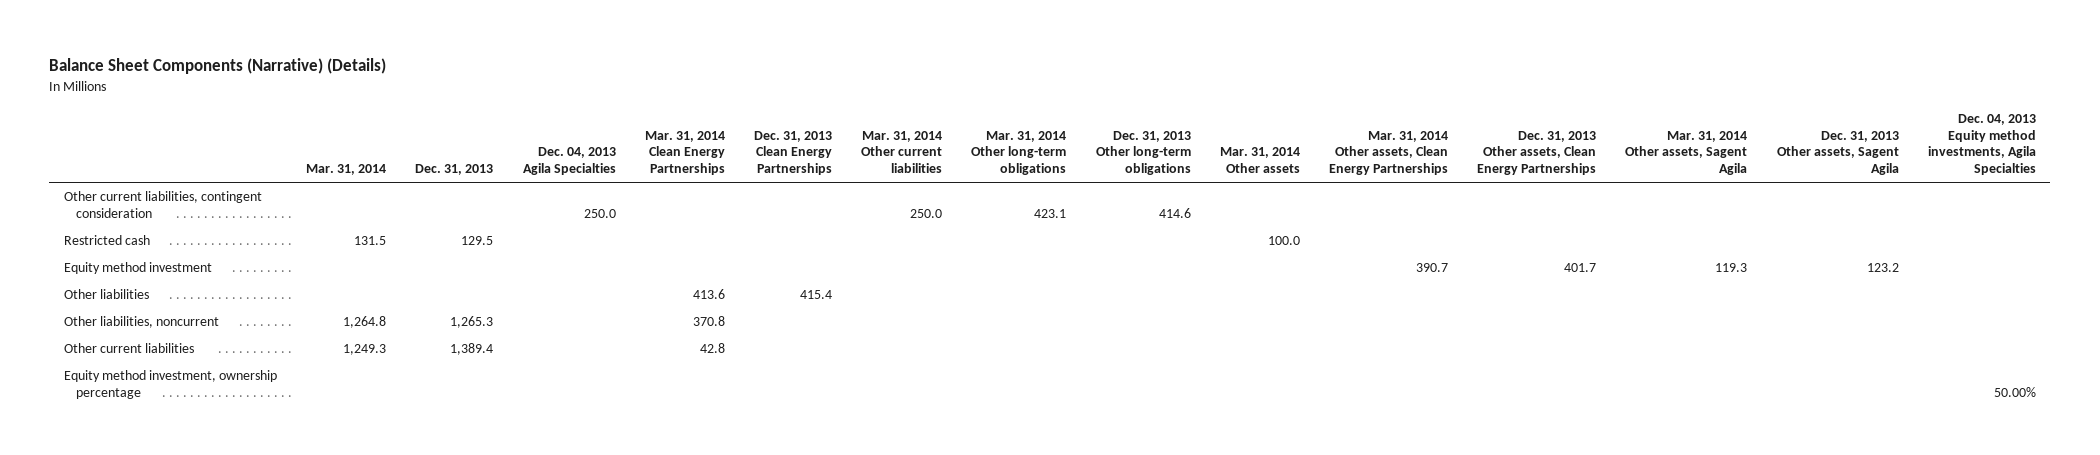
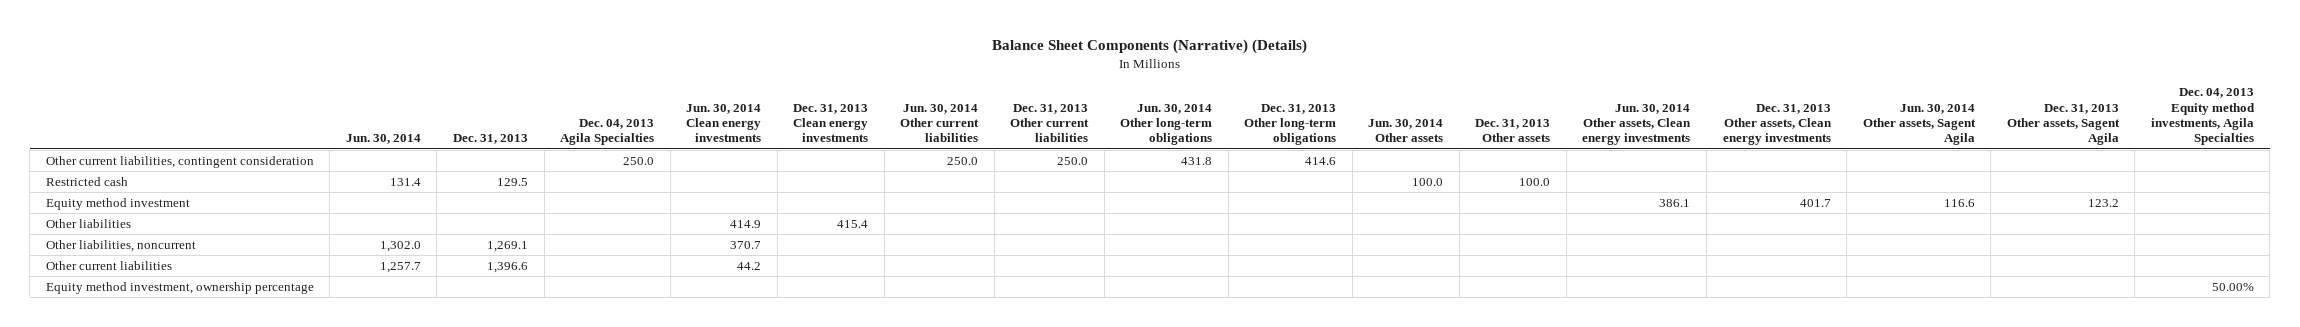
- | Mar. 31, 2014 | Dec. 31, 2013 | Dec. 04, 2013 Agila Specialties | Mar. 31, 2014 Clean Energy Partnerships | Dec. 31, 2013 Clean Energy Partnerships | Mar. 31, 2014 Other current liabilities | Mar. 31, 2014 Other long-term obligations | Dec. 31, 2013 Other long-term obligations | Mar. 31, 2014 Other assets | Mar. 31, 2014 Other assets, Clean Energy Partnerships | Dec. 31, 2013 Other assets, Clean Energy Partnerships | Mar. 31, 2014 Other assets, Sagent Agila | Dec. 31, 2013 Other assets, Sagent Agila | Dec. 04, 2013 Equity method investments, Agila Specialties
+ | Jun. 30, 2014 | Dec. 31, 2013 | Dec. 04, 2013 Agila Specialties | Jun. 30, 2014 Clean energy investments | Dec. 31, 2013 Clean energy investments | Jun. 30, 2014 Other current liabilities | Dec. 31, 2013 Other current liabilities | Jun. 30, 2014 Other long-term obligations | Dec. 31, 2013 Other long-term obligations | Jun. 30, 2014 Other assets | Dec. 31, 2013 Other assets | Jun. 30, 2014 Other assets, Clean energy investments | Dec. 31, 2013 Other assets, Clean energy investments | Jun. 30, 2014 Other assets, Sagent Agila | Dec. 31, 2013 Other assets, Sagent Agila | Dec. 04, 2013 Equity method investments, Agila Specialties
- Other liabilities, noncurrent | 1,264.8 | 1,265.3 | | 370.8 | | | | | | | | | |
- Other current liabilities | 1,249.3 | 1,389.4 | | 42.8 | | | | | | | | | |
+ Other liabilities, noncurrent | 1,302.0 | 1,269.1 | | 370.7 | | | | | | | | | | | |
+ Other current liabilities | 1,257.7 | 1,396.6 | | 44.2 | | | | | | | | | | | |

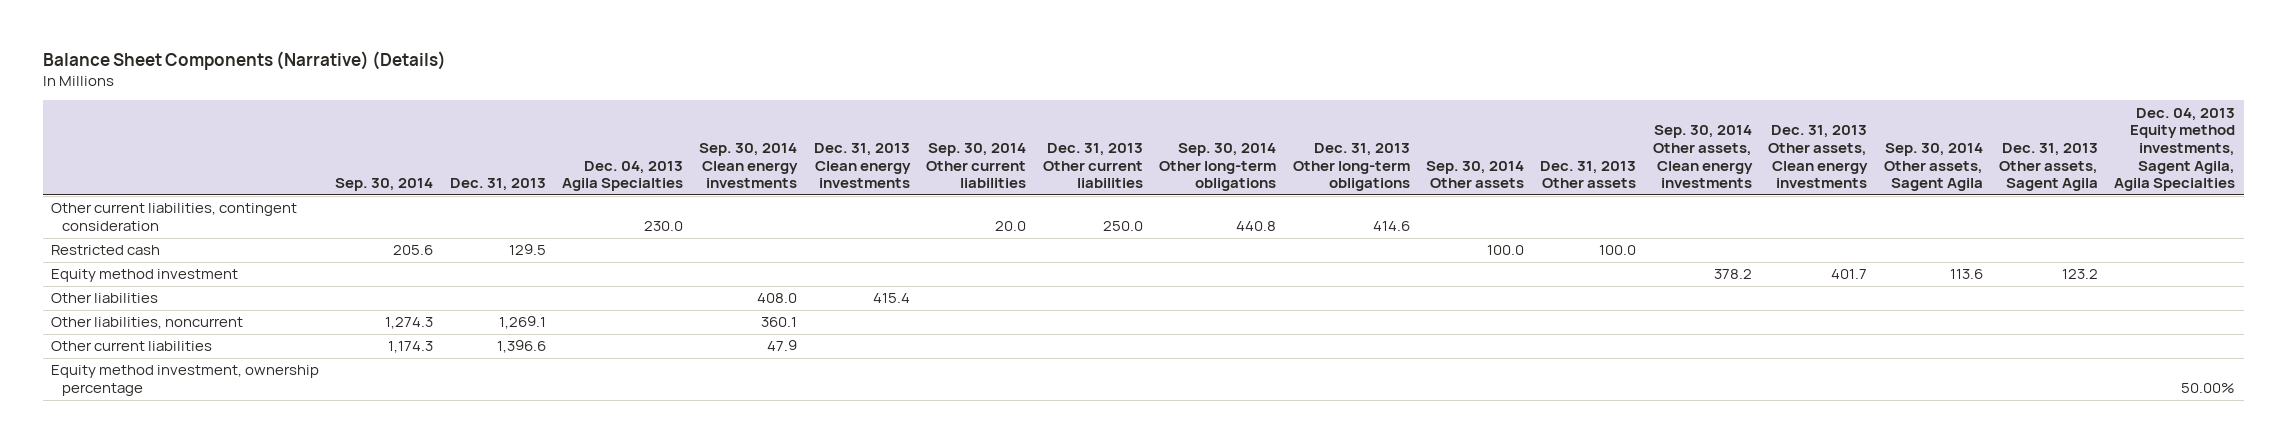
- | Jun. 30, 2014 | Dec. 31, 2013 | Dec. 04, 2013 Agila Specialties | Jun. 30, 2014 Clean energy investments | Dec. 31, 2013 Clean energy investments | Jun. 30, 2014 Other current liabilities | Dec. 31, 2013 Other current liabilities | Jun. 30, 2014 Other long-term obligations | Dec. 31, 2013 Other long-term obligations | Jun. 30, 2014 Other assets | Dec. 31, 2013 Other assets | Jun. 30, 2014 Other assets, Clean energy investments | Dec. 31, 2013 Other assets, Clean energy investments | Jun. 30, 2014 Other assets, Sagent Agila | Dec. 31, 2013 Other assets, Sagent Agila | Dec. 04, 2013 Equity method investments, Agila Specialties
+ | Sep. 30, 2014 | Dec. 31, 2013 | Dec. 04, 2013 Agila Specialties | Sep. 30, 2014 Clean energy investments | Dec. 31, 2013 Clean energy investments | Sep. 30, 2014 Other current liabilities | Dec. 31, 2013 Other current liabilities | Sep. 30, 2014 Other long-term obligations | Dec. 31, 2013 Other long-term obligations | Sep. 30, 2014 Other assets | Dec. 31, 2013 Other assets | Sep. 30, 2014 Other assets, Clean energy investments | Dec. 31, 2013 Other assets, Clean energy investments | Sep. 30, 2014 Other assets, Sagent Agila | Dec. 31, 2013 Other assets, Sagent Agila | Dec. 04, 2013 Equity method investments, Sagent Agila, Agila Specialties
- Other current liabilities, contingent consideration | | | 250.0 | | | 250.0 | 250.0 | 431.8 | 414.6 | | | | | | |
+ Other current liabilities, contingent consideration | | | 230.0 | | | 20.0 | 250.0 | 440.8 | 414.6 | | | | | | |

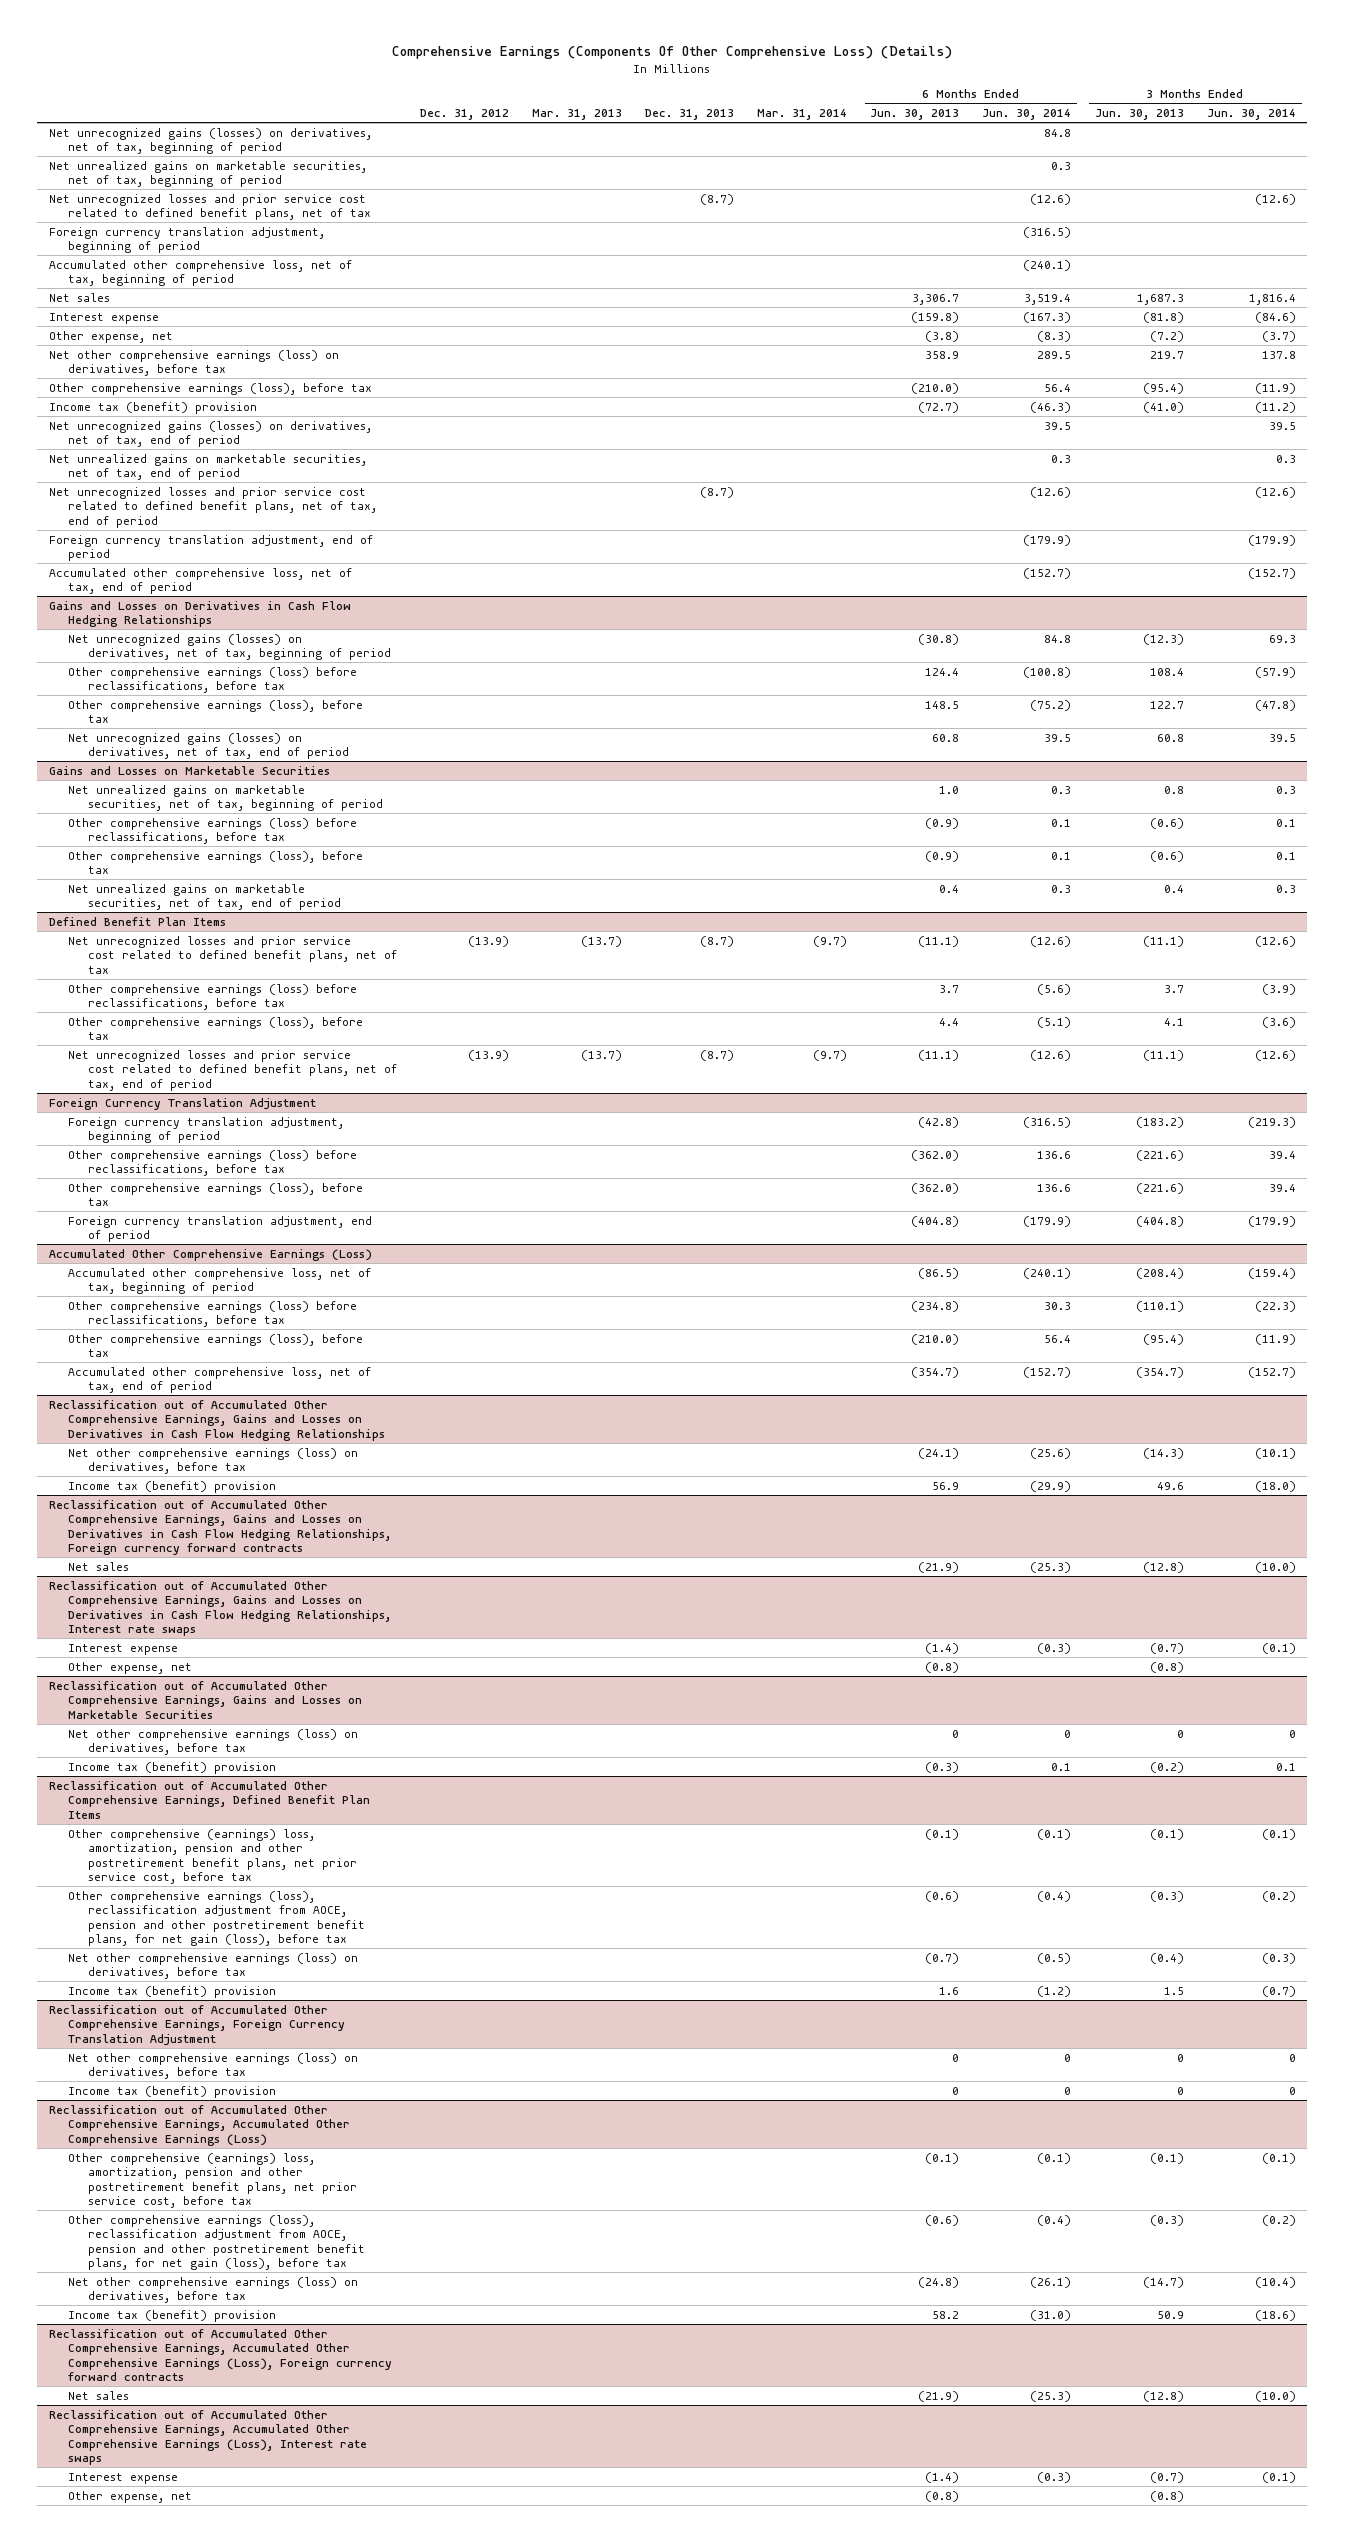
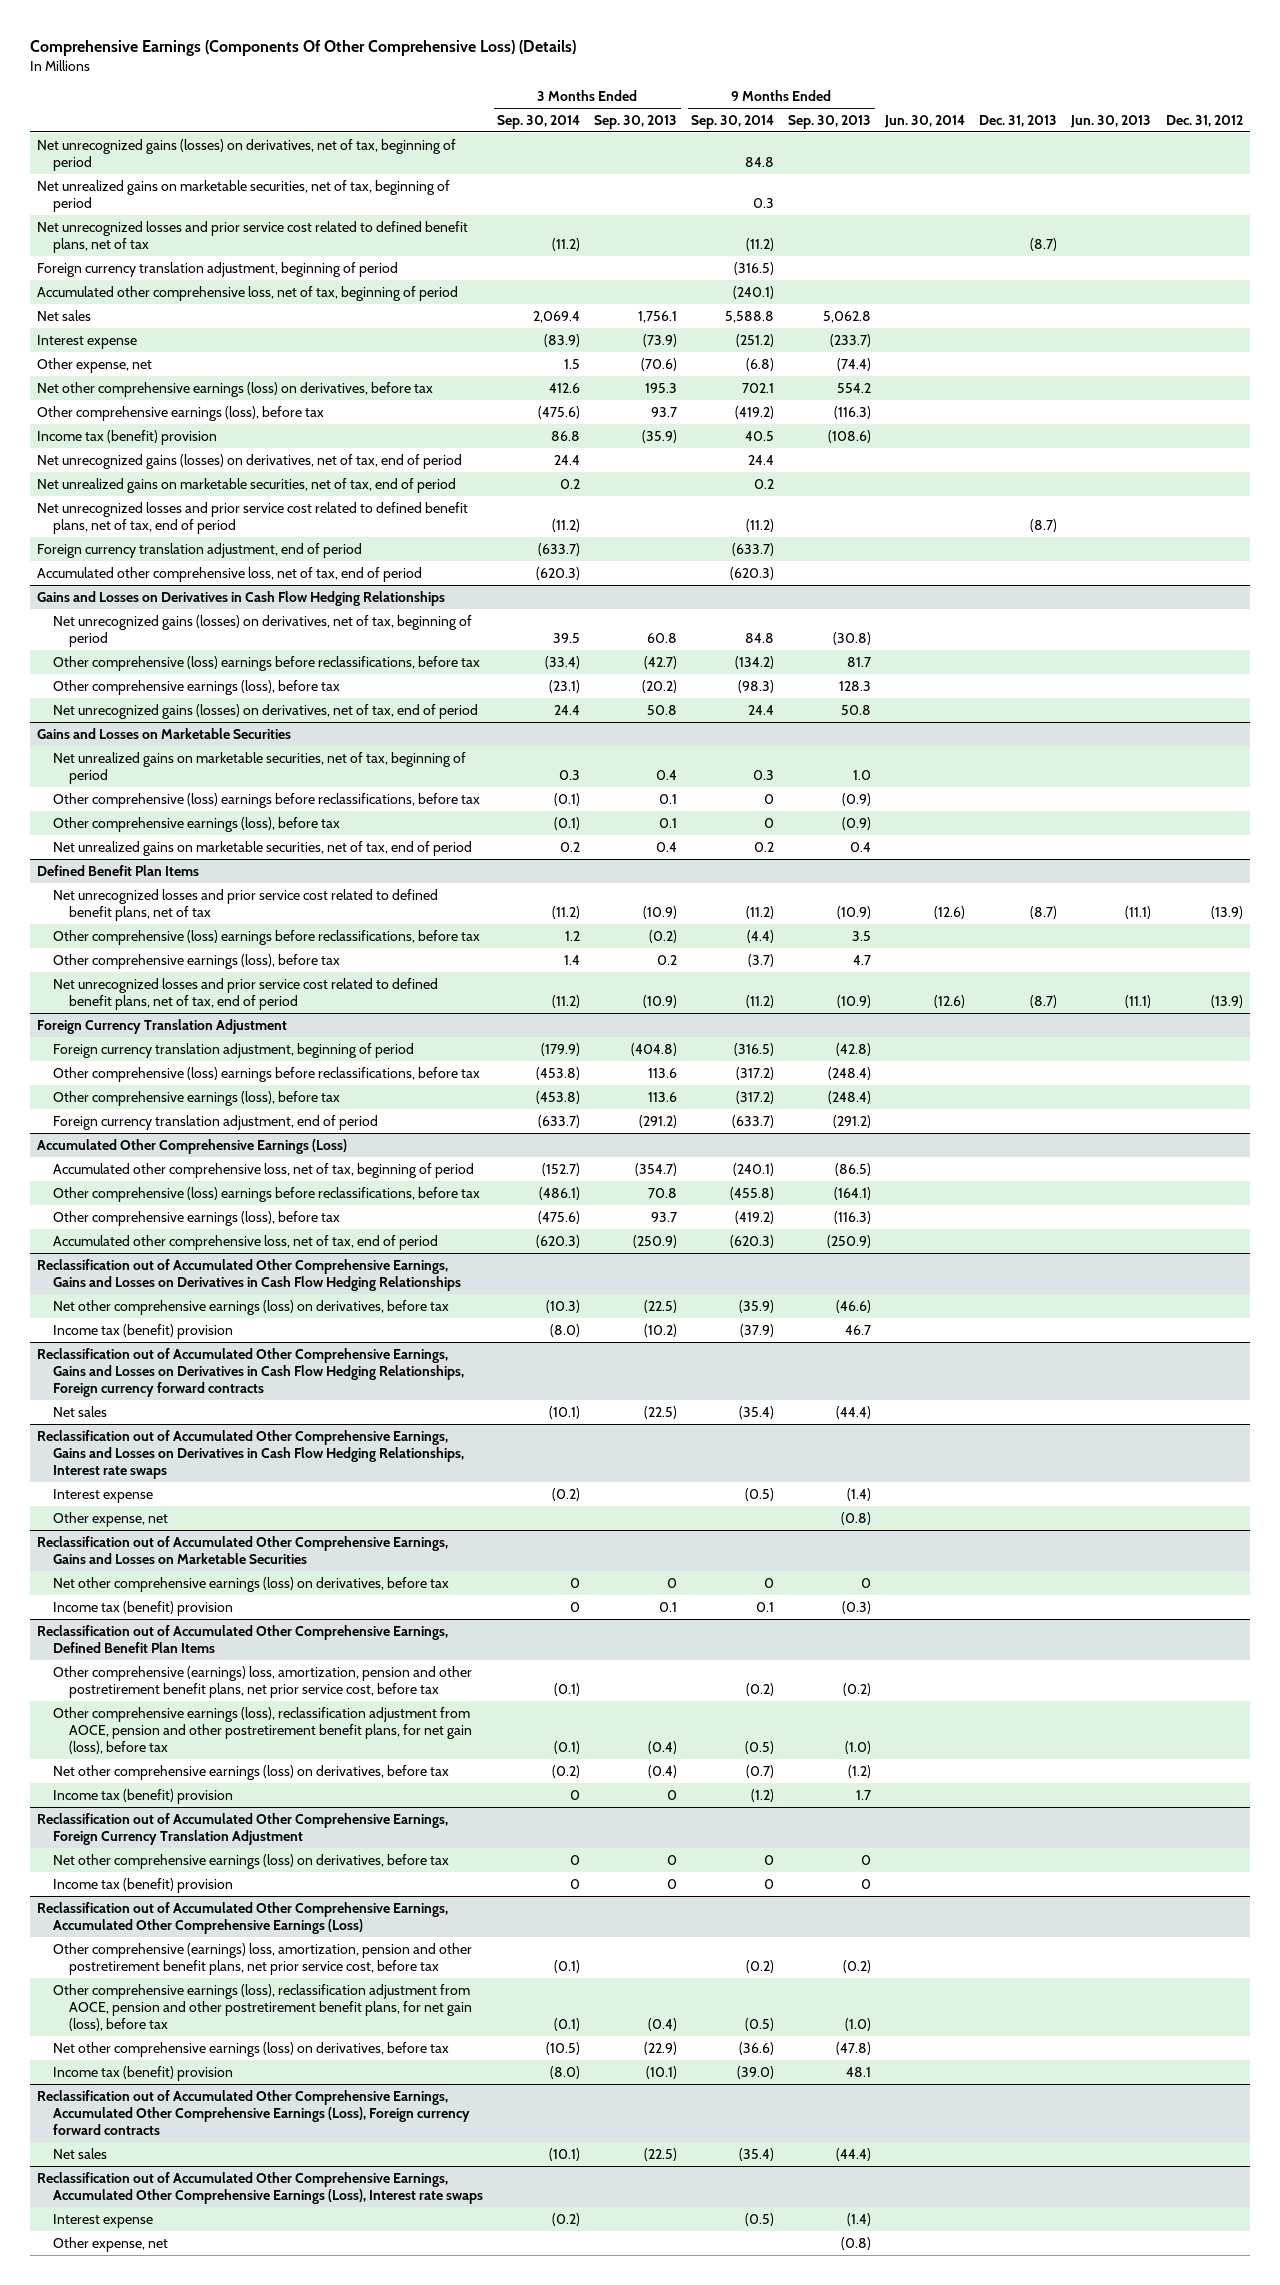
- | Dec. 31, 2012 | Mar. 31, 2013 | Dec. 31, 2013 | Mar. 31, 2014 | 6 Months Ended Jun. 30, 2013 | 6 Months Ended Jun. 30, 2014 | 3 Months Ended Jun. 30, 2013 | 3 Months Ended Jun. 30, 2014
+ | 3 Months Ended Sep. 30, 2014 | 3 Months Ended Sep. 30, 2013 | 9 Months Ended Sep. 30, 2014 | 9 Months Ended Sep. 30, 2013 | Jun. 30, 2014 | Dec. 31, 2013 | Jun. 30, 2013 | Dec. 31, 2012
@ Gains and Losses on Derivatives in Cash Flow Hedging Relationships
- Other comprehensive earnings (loss) before reclassifications, before tax | | | | | 124.4 | (100.8) | 108.4 | (57.9)
+ Other comprehensive (loss) earnings before reclassifications, before tax | (33.4) | (42.7) | (134.2) | 81.7 | | | |
@ Gains and Losses on Marketable Securities
- Other comprehensive earnings (loss) before reclassifications, before tax | | | | | (0.9) | 0.1 | (0.6) | 0.1
+ Other comprehensive (loss) earnings before reclassifications, before tax | (0.1) | 0.1 | 0 | (0.9) | | | |
@ Defined Benefit Plan Items
- Other comprehensive earnings (loss) before reclassifications, before tax | | | | | 3.7 | (5.6) | 3.7 | (3.9)
+ Other comprehensive (loss) earnings before reclassifications, before tax | 1.2 | (0.2) | (4.4) | 3.5 | | | |
@ Foreign Currency Translation Adjustment
- Other comprehensive earnings (loss) before reclassifications, before tax | | | | | (362.0) | 136.6 | (221.6) | 39.4
+ Other comprehensive (loss) earnings before reclassifications, before tax | (453.8) | 113.6 | (317.2) | (248.4) | | | |
@ Accumulated Other Comprehensive Earnings (Loss)
- Other comprehensive earnings (loss) before reclassifications, before tax | | | | | (234.8) | 30.3 | (110.1) | (22.3)
+ Other comprehensive (loss) earnings before reclassifications, before tax | (486.1) | 70.8 | (455.8) | (164.1) | | | |

